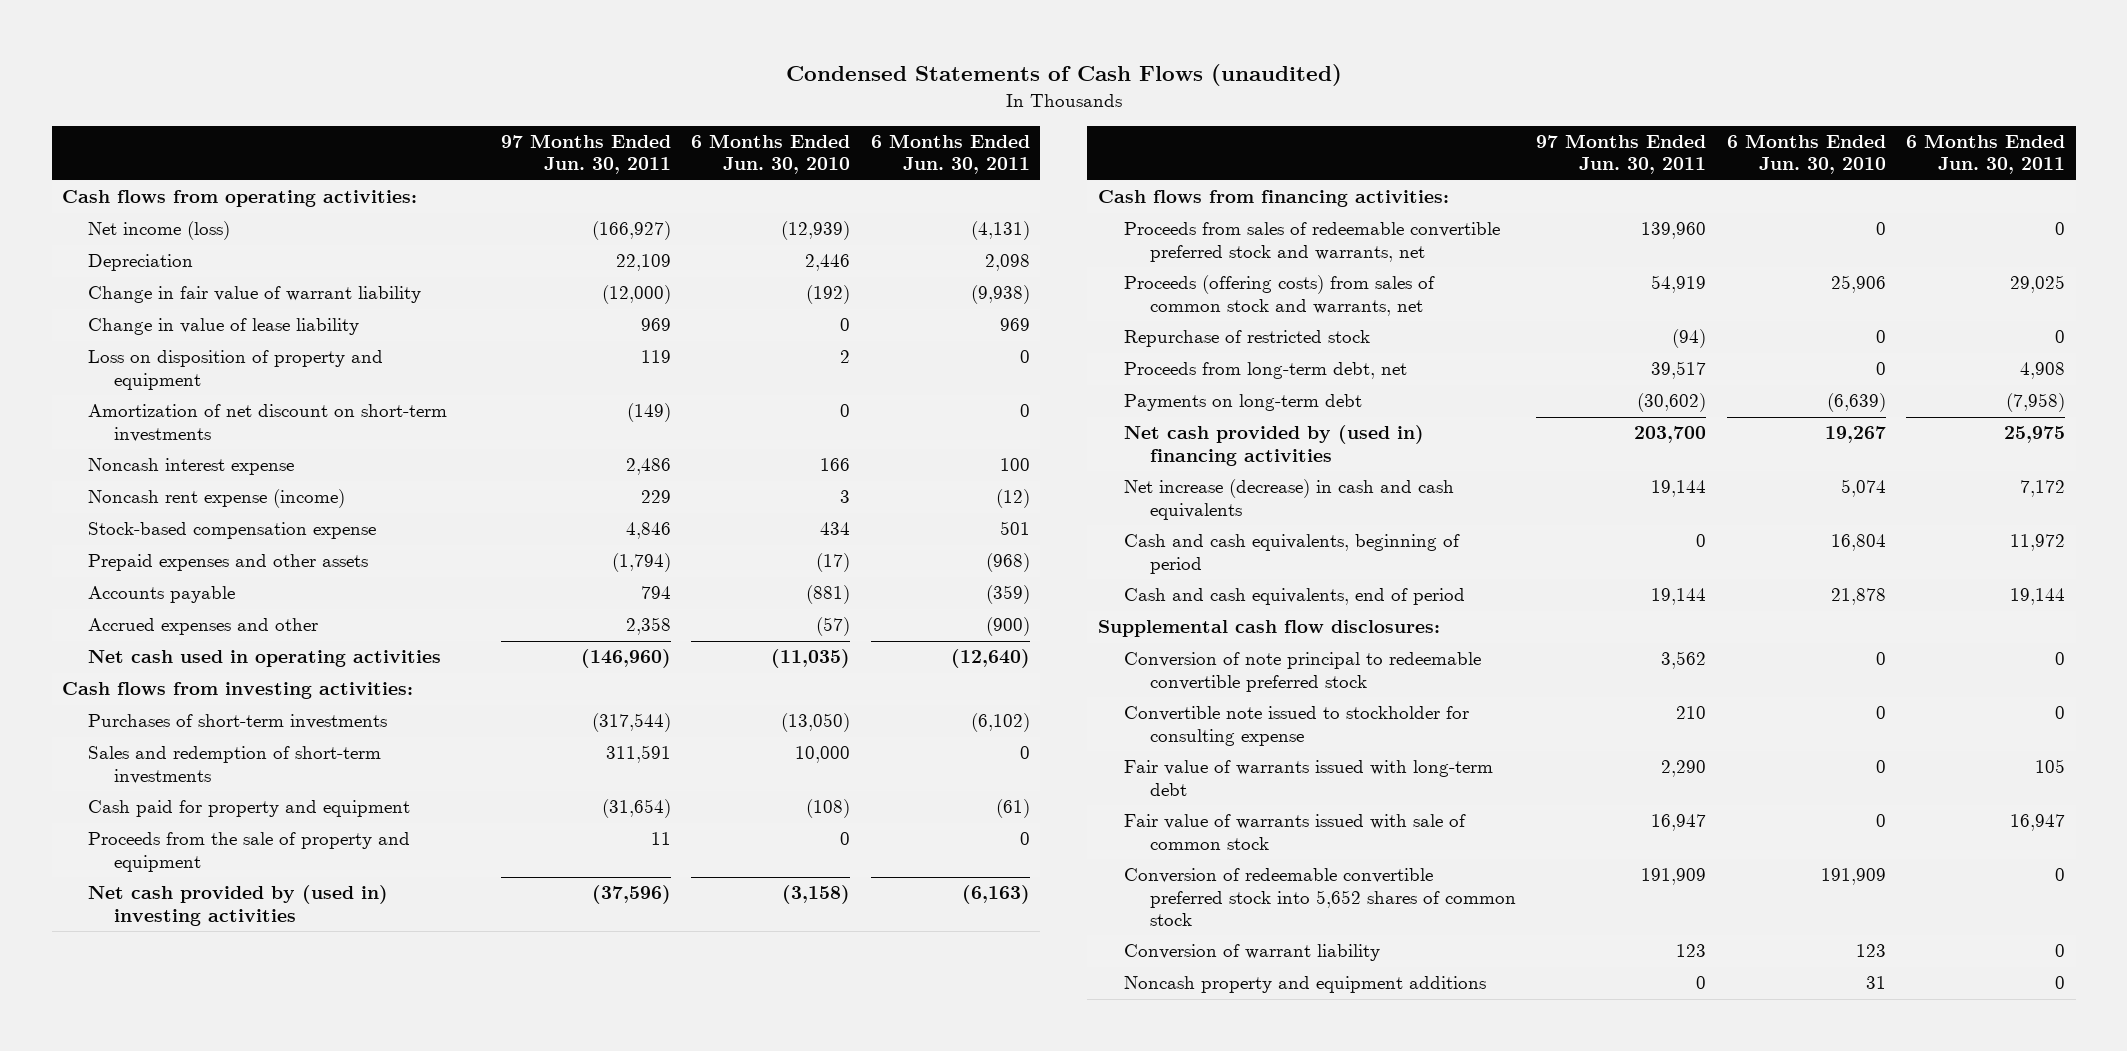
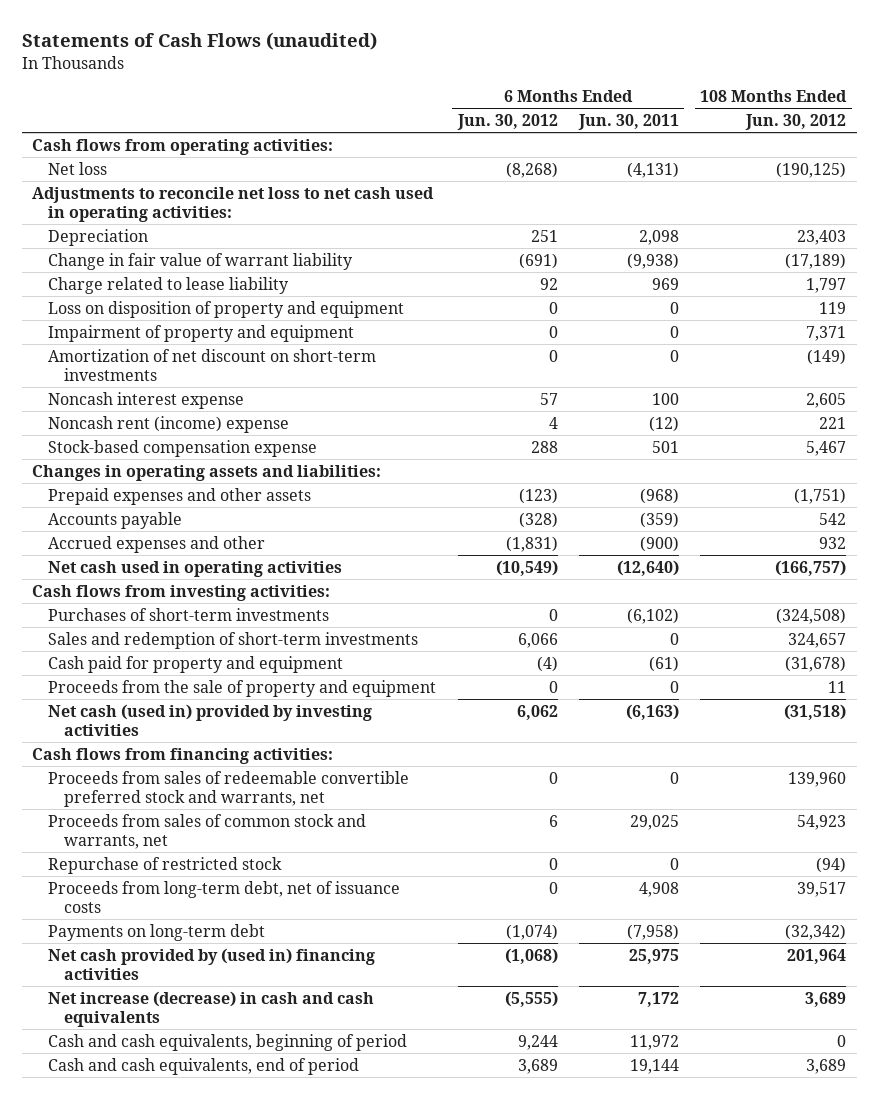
- Condensed Statements of Cash Flows (unaudited)
+ Statements of Cash Flows (unaudited)
- | 97 Months Ended Jun. 30, 2011 | 6 Months Ended Jun. 30, 2010 | 6 Months Ended Jun. 30, 2011
+ | 6 Months Ended Jun. 30, 2012 | 6 Months Ended Jun. 30, 2011 | 108 Months Ended Jun. 30, 2012
- Net income (loss) | (166,927) | (12,939) | (4,131)
+ Net loss | (8,268) | (4,131) | (190,125)
+ Adjustments to reconcile net loss to net cash used in operating activities:
- Change in value of lease liability | 969 | 0 | 969
+ Charge related to lease liability | 92 | 969 | 1,797
+ Impairment of property and equipment | 0 | 0 | 7,371
- Noncash rent expense (income) | 229 | 3 | (12)
+ Noncash rent (income) expense | 4 | (12) | 221
+ Changes in operating assets and liabilities:
- Net cash provided by (used in) investing activities | (37,596) | (3,158) | (6,163)
+ Net cash (used in) provided by investing activities | 6,062 | (6,163) | (31,518)
- Proceeds (offering costs) from sales of common stock and warrants, net | 54,919 | 25,906 | 29,025
+ Proceeds from sales of common stock and warrants, net | 6 | 29,025 | 54,923
- Proceeds from long-term debt, net | 39,517 | 0 | 4,908
+ Proceeds from long-term debt, net of issuance costs | 0 | 4,908 | 39,517
- Supplemental cash flow disclosures:
- Conversion of note principal to redeemable convertible preferred stock | 3,562 | 0 | 0
- Convertible note issued to stockholder for consulting expense | 210 | 0 | 0
- Fair value of warrants issued with long-term debt | 2,290 | 0 | 105
- Fair value of warrants issued with sale of common stock | 16,947 | 0 | 16,947
- Conversion of redeemable convertible preferred stock into 5,652 shares of common stock | 191,909 | 191,909 | 0
- Conversion of warrant liability | 123 | 123 | 0
- Noncash property and equipment additions | 0 | 31 | 0

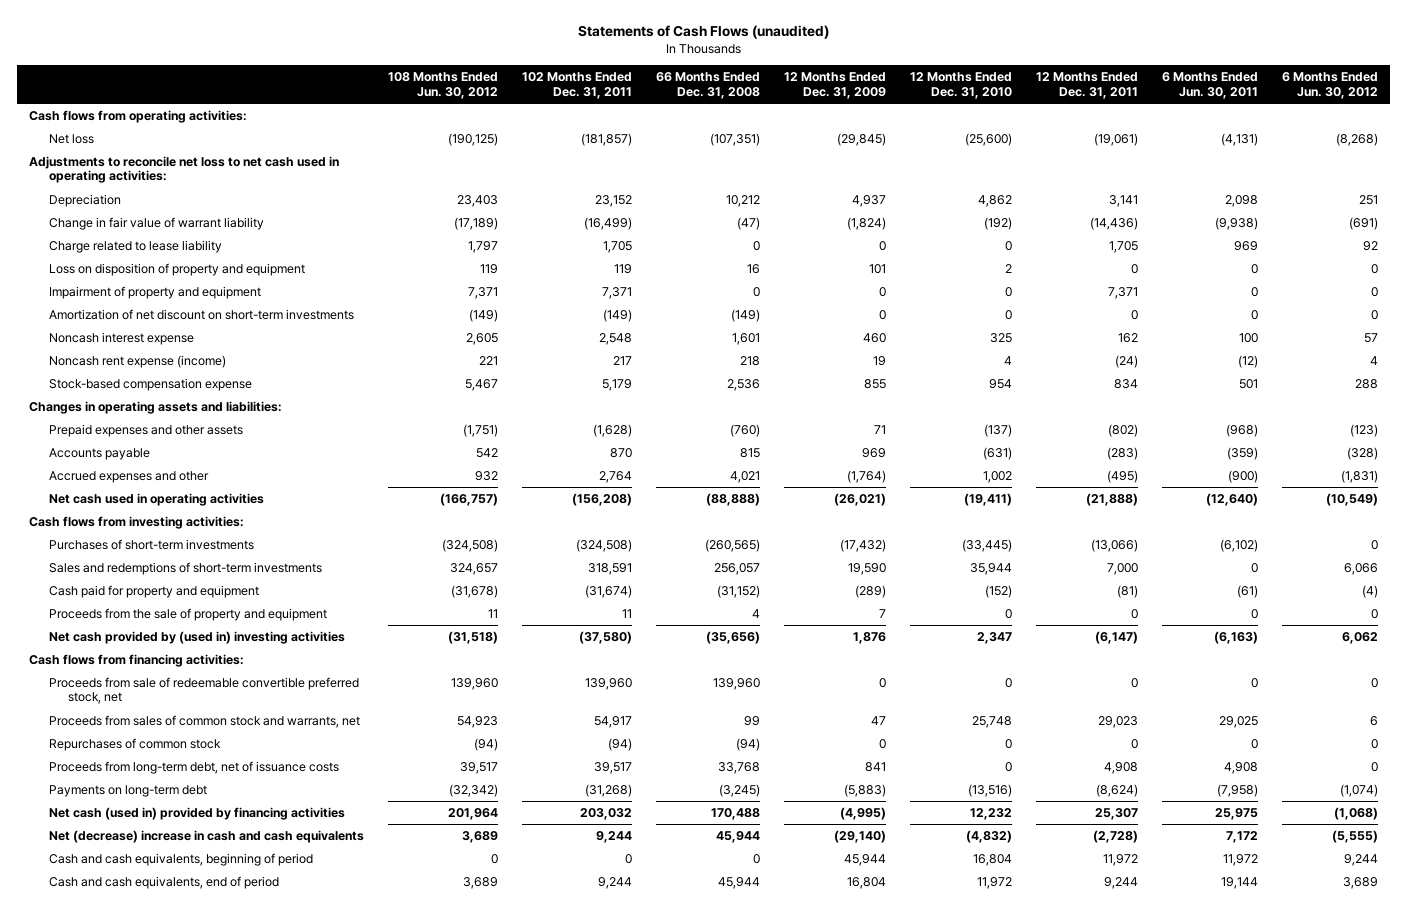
- | 6 Months Ended Jun. 30, 2012 | 6 Months Ended Jun. 30, 2011 | 108 Months Ended Jun. 30, 2012
+ | 108 Months Ended Jun. 30, 2012 | 102 Months Ended Dec. 31, 2011 | 66 Months Ended Dec. 31, 2008 | 12 Months Ended Dec. 31, 2009 | 12 Months Ended Dec. 31, 2010 | 12 Months Ended Dec. 31, 2011 | 6 Months Ended Jun. 30, 2011 | 6 Months Ended Jun. 30, 2012
- Noncash rent (income) expense | 4 | (12) | 221
+ Noncash rent expense (income) | 221 | 217 | 218 | 19 | 4 | (24) | (12) | 4
- Sales and redemption of short-term investments | 6,066 | 0 | 324,657
+ Sales and redemptions of short-term investments | 324,657 | 318,591 | 256,057 | 19,590 | 35,944 | 7,000 | 0 | 6,066
- Net cash (used in) provided by investing activities | 6,062 | (6,163) | (31,518)
+ Net cash provided by (used in) investing activities | (31,518) | (37,580) | (35,656) | 1,876 | 2,347 | (6,147) | (6,163) | 6,062
- Proceeds from sales of redeemable convertible preferred stock and warrants, net | 0 | 0 | 139,960
+ Proceeds from sale of redeemable convertible preferred stock, net | 139,960 | 139,960 | 139,960 | 0 | 0 | 0 | 0 | 0
- Repurchase of restricted stock | 0 | 0 | (94)
+ Repurchases of common stock | (94) | (94) | (94) | 0 | 0 | 0 | 0 | 0
- Net cash provided by (used in) financing activities | (1,068) | 25,975 | 201,964
- Net increase (decrease) in cash and cash equivalents | (5,555) | 7,172 | 3,689
+ Net cash (used in) provided by financing activities | 201,964 | 203,032 | 170,488 | (4,995) | 12,232 | 25,307 | 25,975 | (1,068)
+ Net (decrease) increase in cash and cash equivalents | 3,689 | 9,244 | 45,944 | (29,140) | (4,832) | (2,728) | 7,172 | (5,555)

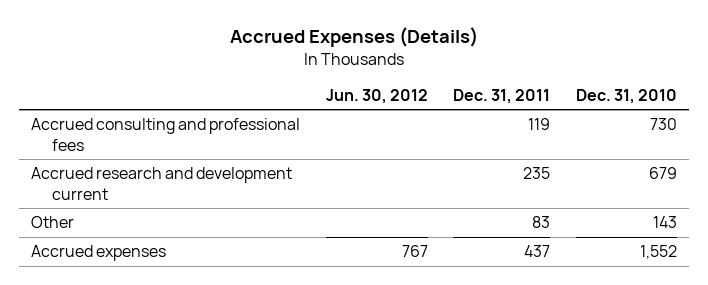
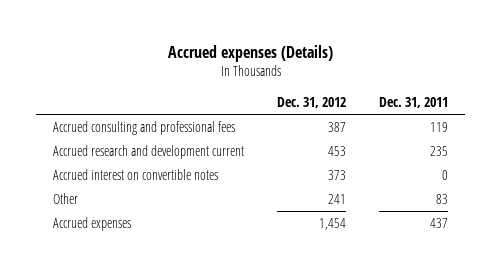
- Accrued Expenses (Details)
+ Accrued expenses (Details)
- | Jun. 30, 2012 | Dec. 31, 2011 | Dec. 31, 2010
+ | Dec. 31, 2012 | Dec. 31, 2011
+ Accrued interest on convertible notes | 373 | 0

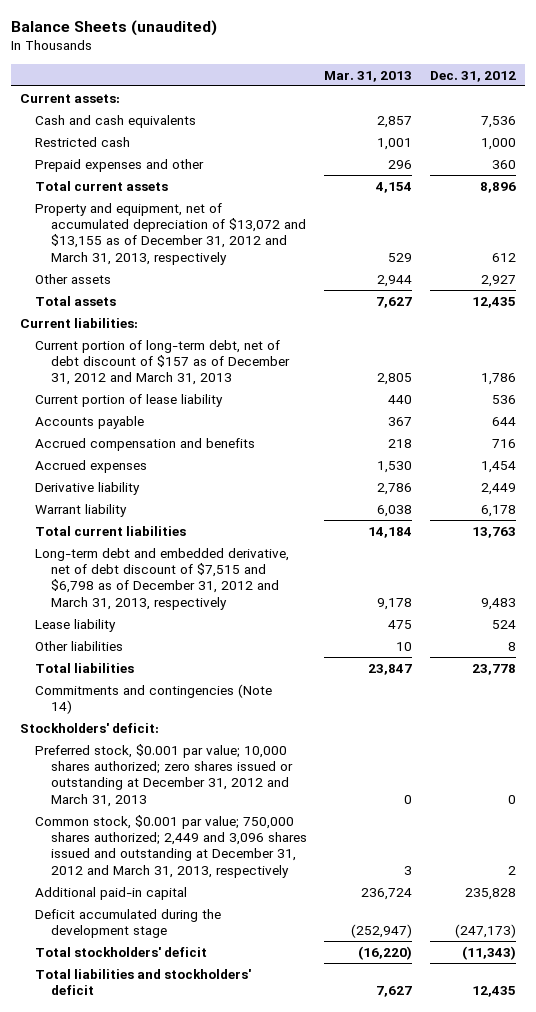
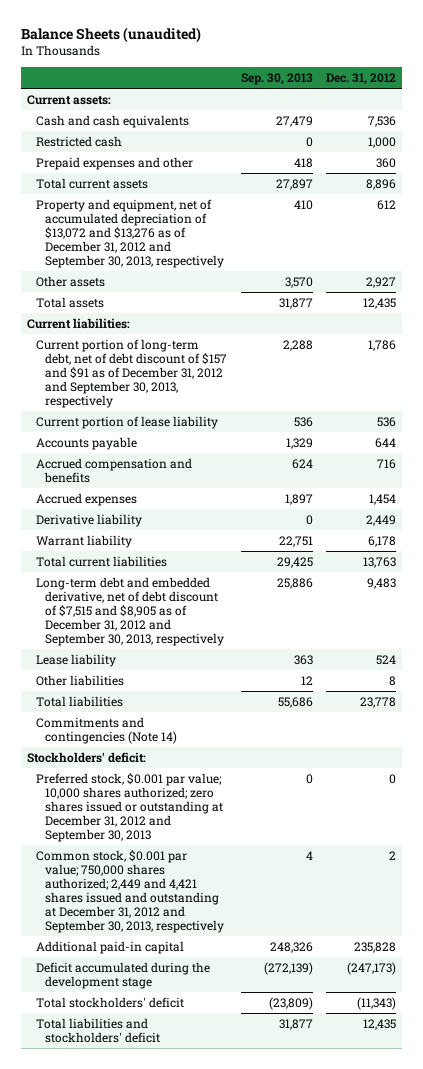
- | Mar. 31, 2013 | Dec. 31, 2012
+ | Sep. 30, 2013 | Dec. 31, 2012
- Property and equipment, net of accumulated depreciation of $13,072 and $13,155 as of December 31, 2012 and March 31, 2013, respectively | 529 | 612
+ Property and equipment, net of accumulated depreciation of $13,072 and $13,276 as of December 31, 2012 and September 30, 2013, respectively | 410 | 612
- Current portion of long-term debt, net of debt discount of $157 as of December 31, 2012 and March 31, 2013 | 2,805 | 1,786
+ Current portion of long-term debt, net of debt discount of $157 and $91 as of December 31, 2012 and September 30, 2013, respectively | 2,288 | 1,786
- Long-term debt and embedded derivative, net of debt discount of $7,515 and $6,798 as of December 31, 2012 and March 31, 2013, respectively | 9,178 | 9,483
+ Long-term debt and embedded derivative, net of debt discount of $7,515 and $8,905 as of December 31, 2012 and September 30, 2013, respectively | 25,886 | 9,483
- Preferred stock, $0.001 par value; 10,000 shares authorized; zero shares issued or outstanding at December 31, 2012 and March 31, 2013 | 0 | 0
- Common stock, $0.001 par value; 750,000 shares authorized; 2,449 and 3,096 shares issued and outstanding at December 31, 2012 and March 31, 2013, respectively | 3 | 2
+ Preferred stock, $0.001 par value; 10,000 shares authorized; zero shares issued or outstanding at December 31, 2012 and September 30, 2013 | 0 | 0
+ Common stock, $0.001 par value; 750,000 shares authorized; 2,449 and 4,421 shares issued and outstanding at December 31, 2012 and September 30, 2013, respectively | 4 | 2

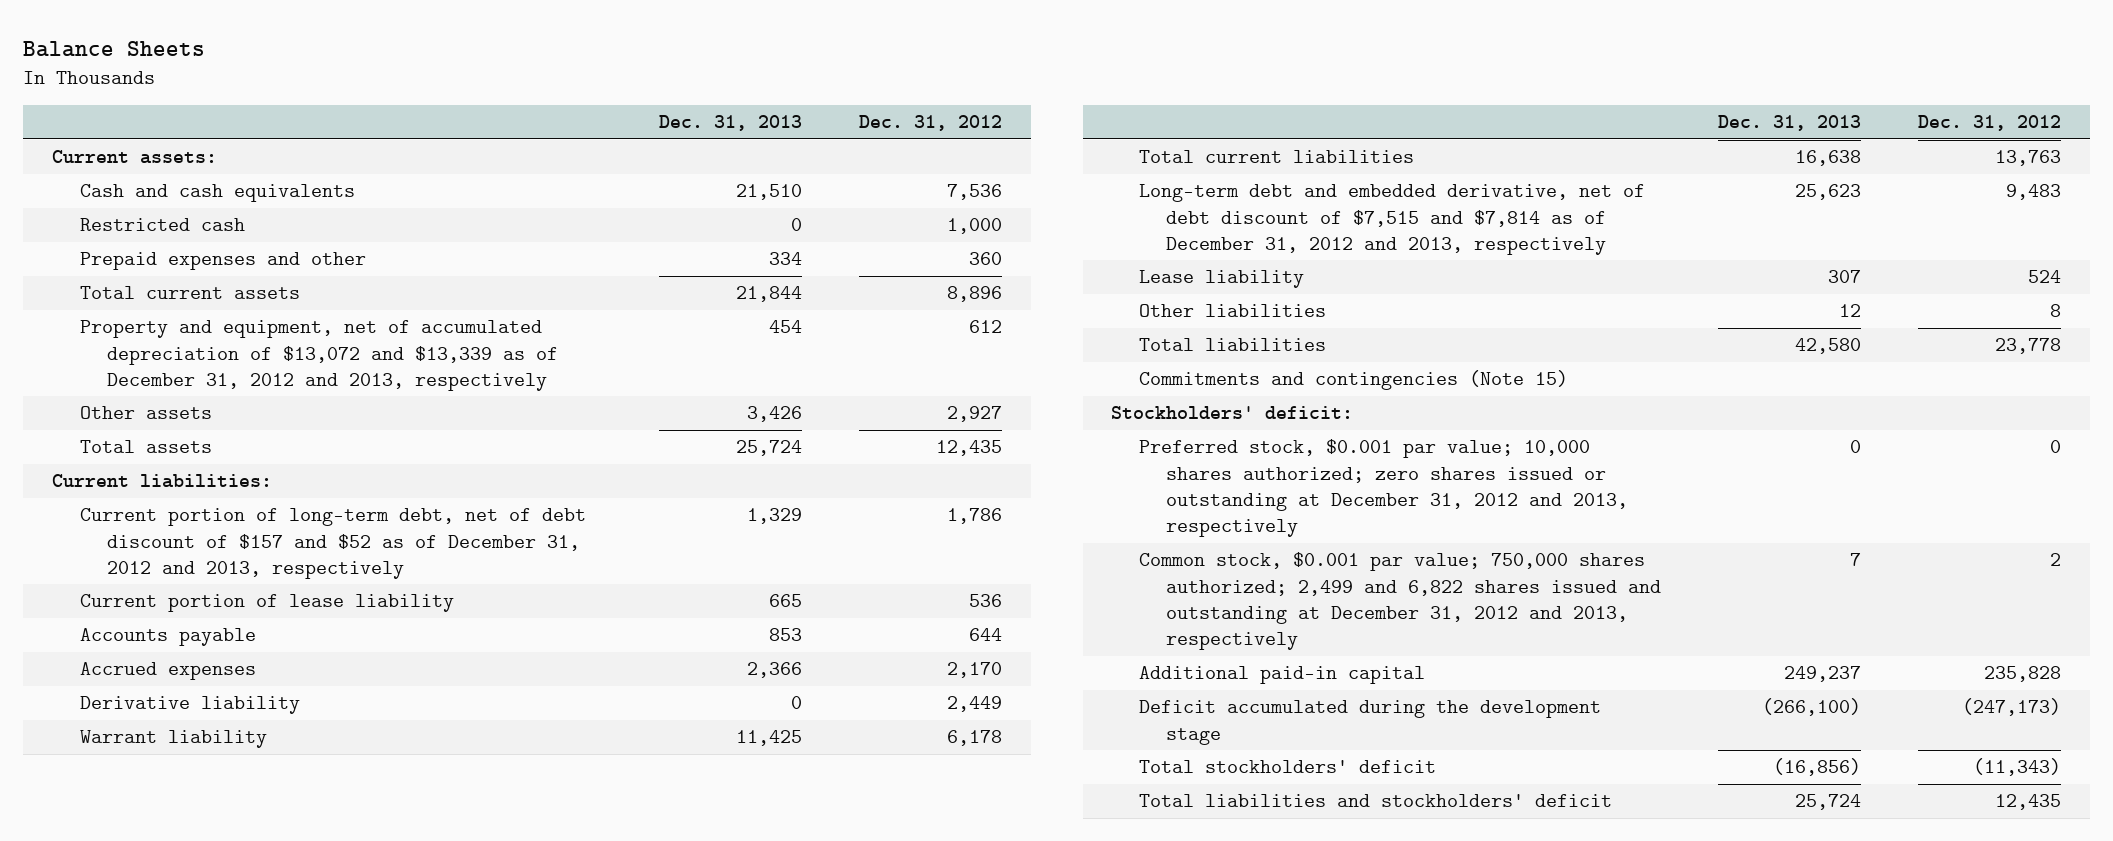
- Balance Sheets (unaudited)
+ Balance Sheets
- | Sep. 30, 2013 | Dec. 31, 2012
+ | Dec. 31, 2013 | Dec. 31, 2012
- Property and equipment, net of accumulated depreciation of $13,072 and $13,276 as of December 31, 2012 and September 30, 2013, respectively | 410 | 612
+ Property and equipment, net of accumulated depreciation of $13,072 and $13,339 as of December 31, 2012 and 2013, respectively | 454 | 612
- Current portion of long-term debt, net of debt discount of $157 and $91 as of December 31, 2012 and September 30, 2013, respectively | 2,288 | 1,786
+ Current portion of long-term debt, net of debt discount of $157 and $52 as of December 31, 2012 and 2013, respectively | 1,329 | 1,786
- Accrued compensation and benefits | 624 | 716
- Accrued expenses | 1,897 | 1,454
+ Accrued expenses | 2,366 | 2,170
- Long-term debt and embedded derivative, net of debt discount of $7,515 and $8,905 as of December 31, 2012 and September 30, 2013, respectively | 25,886 | 9,483
+ Long-term debt and embedded derivative, net of debt discount of $7,515 and $7,814 as of December 31, 2012 and 2013, respectively | 25,623 | 9,483
- Commitments and contingencies (Note 14)
+ Commitments and contingencies (Note 15)
- Preferred stock, $0.001 par value; 10,000 shares authorized; zero shares issued or outstanding at December 31, 2012 and September 30, 2013 | 0 | 0
- Common stock, $0.001 par value; 750,000 shares authorized; 2,449 and 4,421 shares issued and outstanding at December 31, 2012 and September 30, 2013, respectively | 4 | 2
+ Preferred stock, $0.001 par value; 10,000 shares authorized; zero shares issued or outstanding at December 31, 2012 and 2013, respectively | 0 | 0
+ Common stock, $0.001 par value; 750,000 shares authorized; 2,499 and 6,822 shares issued and outstanding at December 31, 2012 and 2013, respectively | 7 | 2

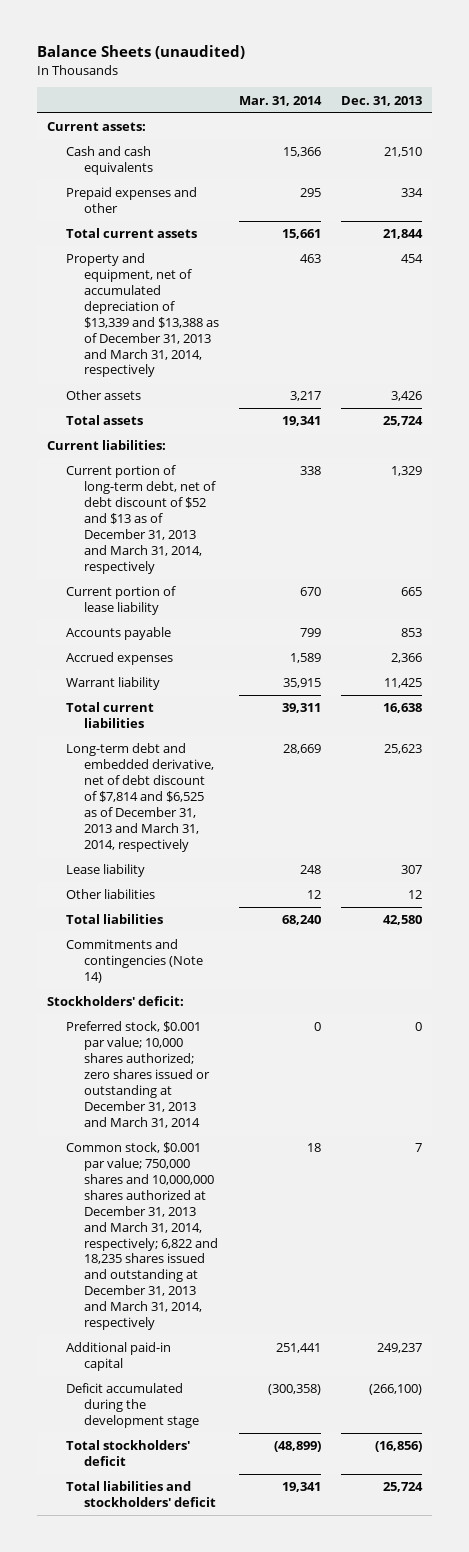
- Balance Sheets
+ Balance Sheets (unaudited)
- | Dec. 31, 2013 | Dec. 31, 2012
+ | Mar. 31, 2014 | Dec. 31, 2013
- Restricted cash | 0 | 1,000
- Property and equipment, net of accumulated depreciation of $13,072 and $13,339 as of December 31, 2012 and 2013, respectively | 454 | 612
+ Property and equipment, net of accumulated depreciation of $13,339 and $13,388 as of December 31, 2013 and March 31, 2014, respectively | 463 | 454
- Current portion of long-term debt, net of debt discount of $157 and $52 as of December 31, 2012 and 2013, respectively | 1,329 | 1,786
+ Current portion of long-term debt, net of debt discount of $52 and $13 as of December 31, 2013 and March 31, 2014, respectively | 338 | 1,329
- Derivative liability | 0 | 2,449
- Long-term debt and embedded derivative, net of debt discount of $7,515 and $7,814 as of December 31, 2012 and 2013, respectively | 25,623 | 9,483
+ Long-term debt and embedded derivative, net of debt discount of $7,814 and $6,525 as of December 31, 2013 and March 31, 2014, respectively | 28,669 | 25,623
- Commitments and contingencies (Note 15)
+ Commitments and contingencies (Note 14)
- Preferred stock, $0.001 par value; 10,000 shares authorized; zero shares issued or outstanding at December 31, 2012 and 2013, respectively | 0 | 0
- Common stock, $0.001 par value; 750,000 shares authorized; 2,499 and 6,822 shares issued and outstanding at December 31, 2012 and 2013, respectively | 7 | 2
+ Preferred stock, $0.001 par value; 10,000 shares authorized; zero shares issued or outstanding at December 31, 2013 and March 31, 2014 | 0 | 0
+ Common stock, $0.001 par value; 750,000 shares and 10,000,000 shares authorized at December 31, 2013 and March 31, 2014, respectively; 6,822 and 18,235 shares issued and outstanding at December 31, 2013 and March 31, 2014, respectively | 18 | 7

